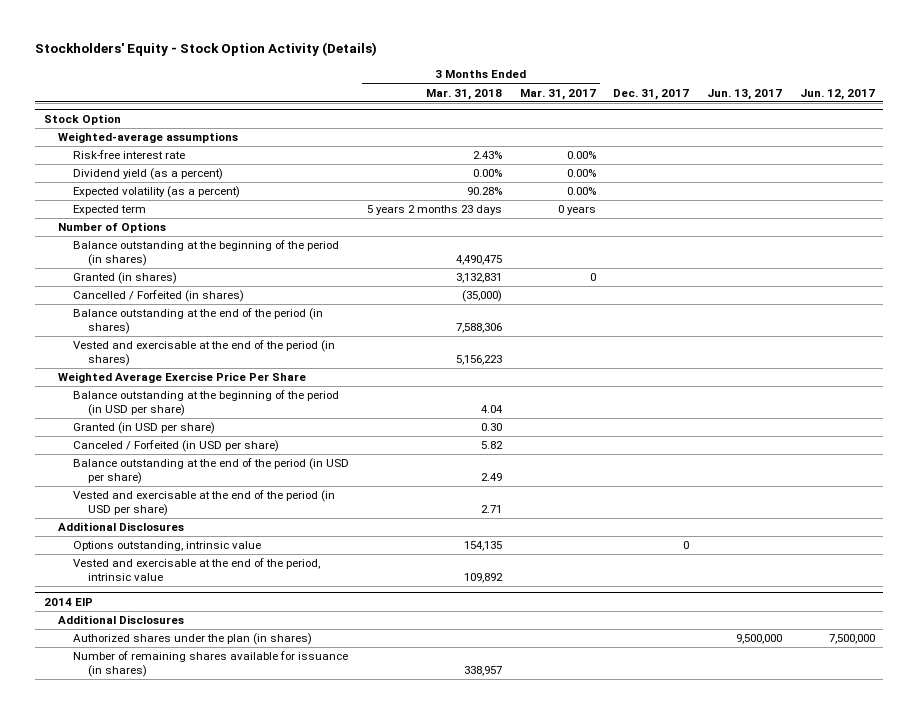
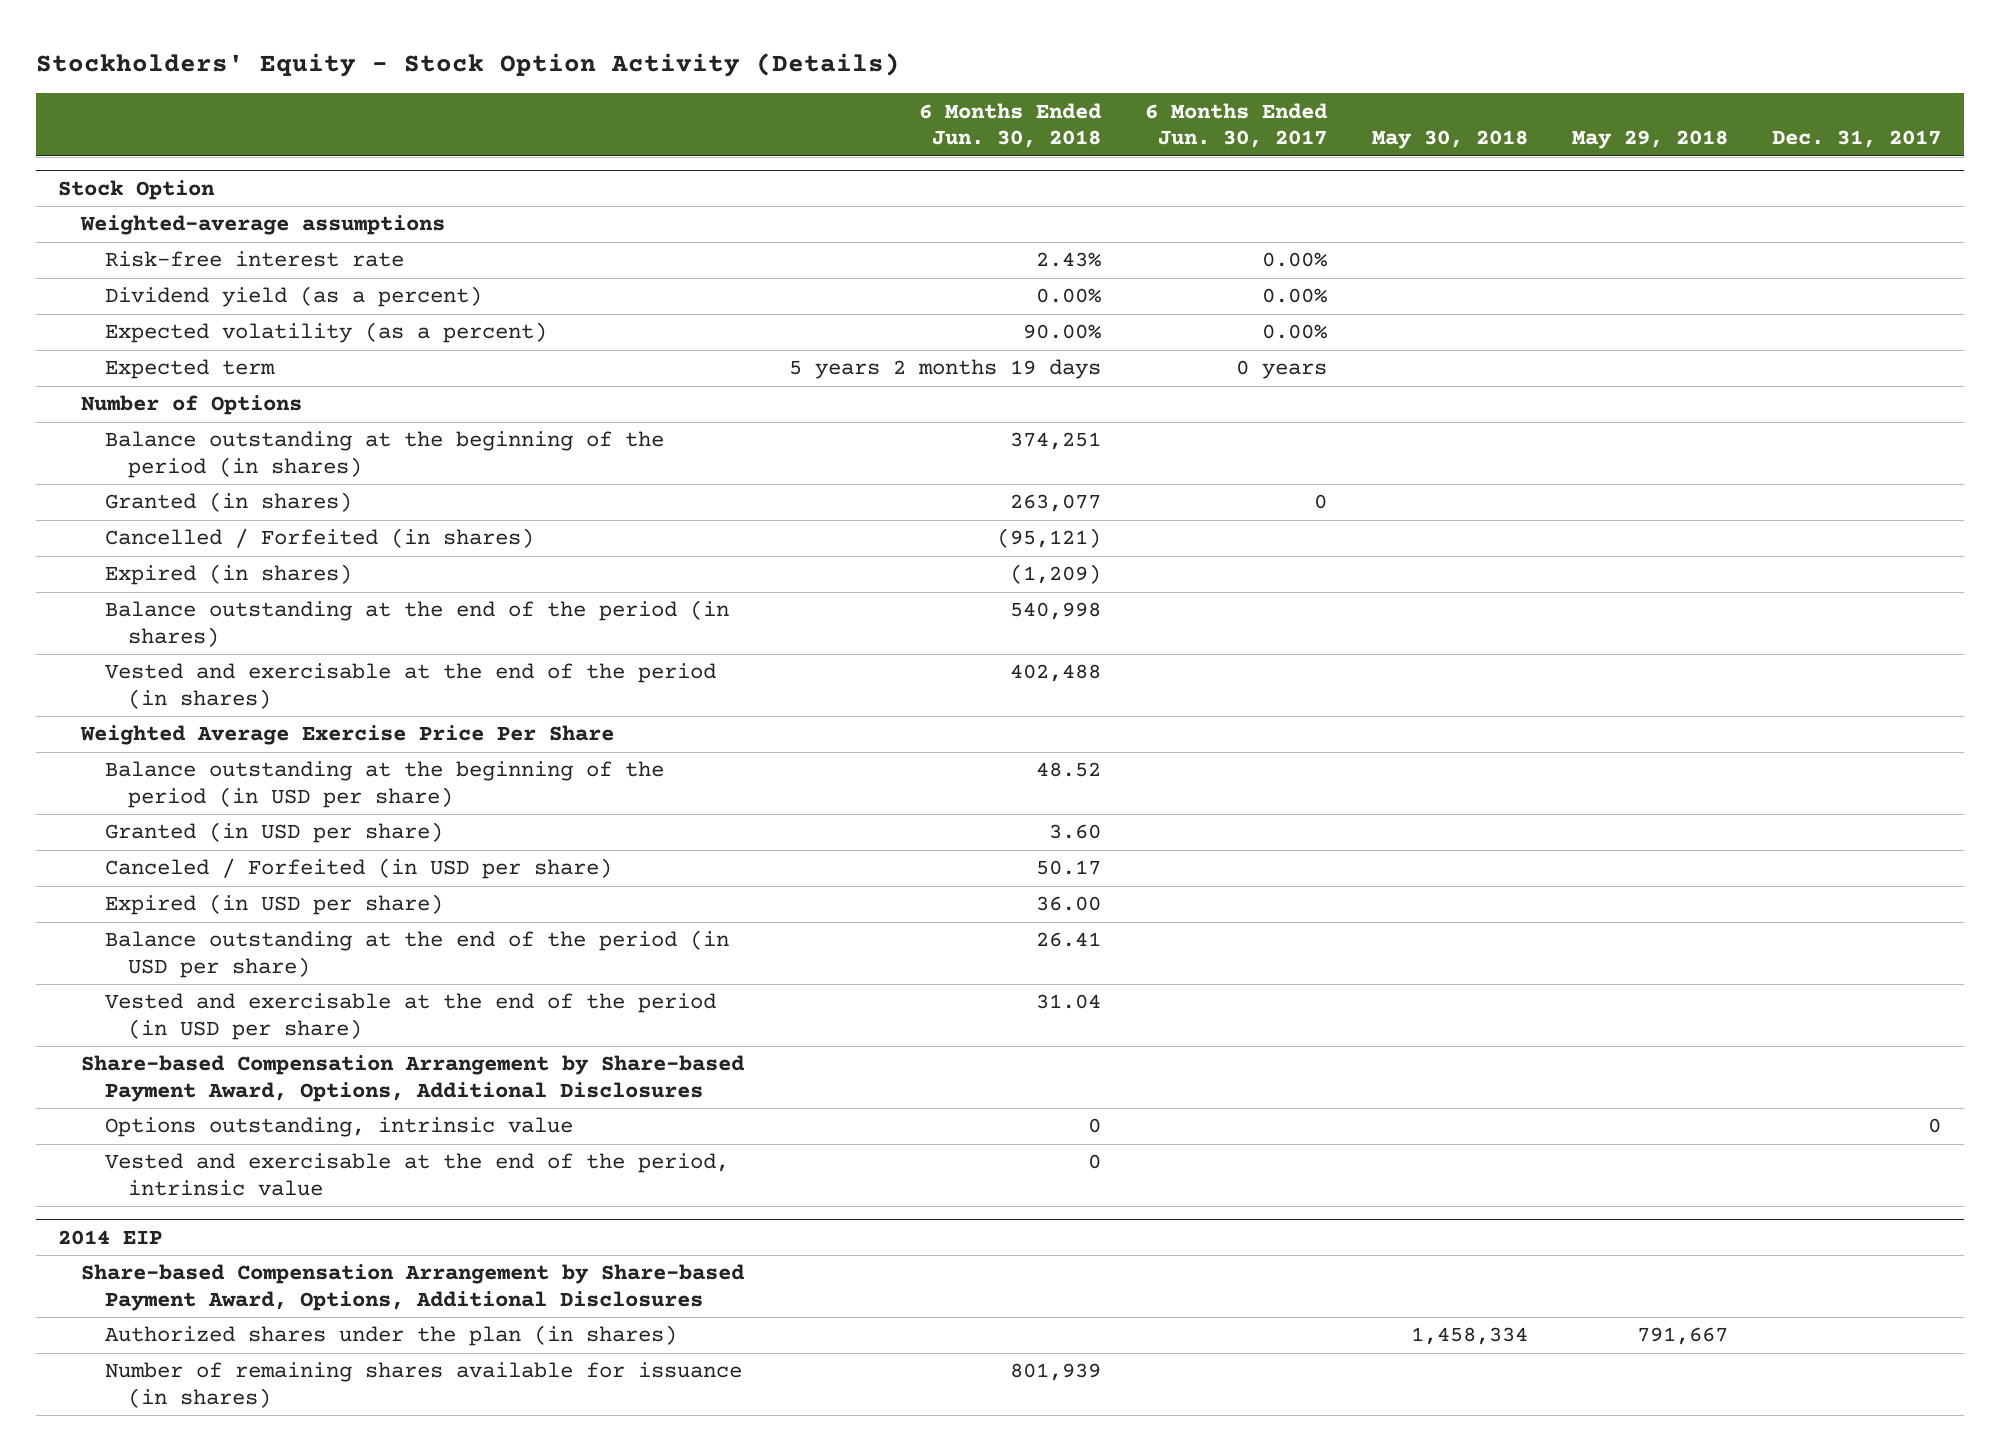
- | 3 Months Ended Mar. 31, 2018 | 3 Months Ended Mar. 31, 2017 | Dec. 31, 2017 | Jun. 13, 2017 | Jun. 12, 2017
+ | 6 Months Ended Jun. 30, 2018 | 6 Months Ended Jun. 30, 2017 | May 30, 2018 | May 29, 2018 | Dec. 31, 2017
@ Stock Option
+ Expired (in shares) | (1,209) | | | |
+ Expired (in USD per share) | 36.00 | | | |
- Additional Disclosures
+ Share-based Compensation Arrangement by Share-based Payment Award, Options, Additional Disclosures
@ 2014 EIP
- Additional Disclosures
+ Share-based Compensation Arrangement by Share-based Payment Award, Options, Additional Disclosures

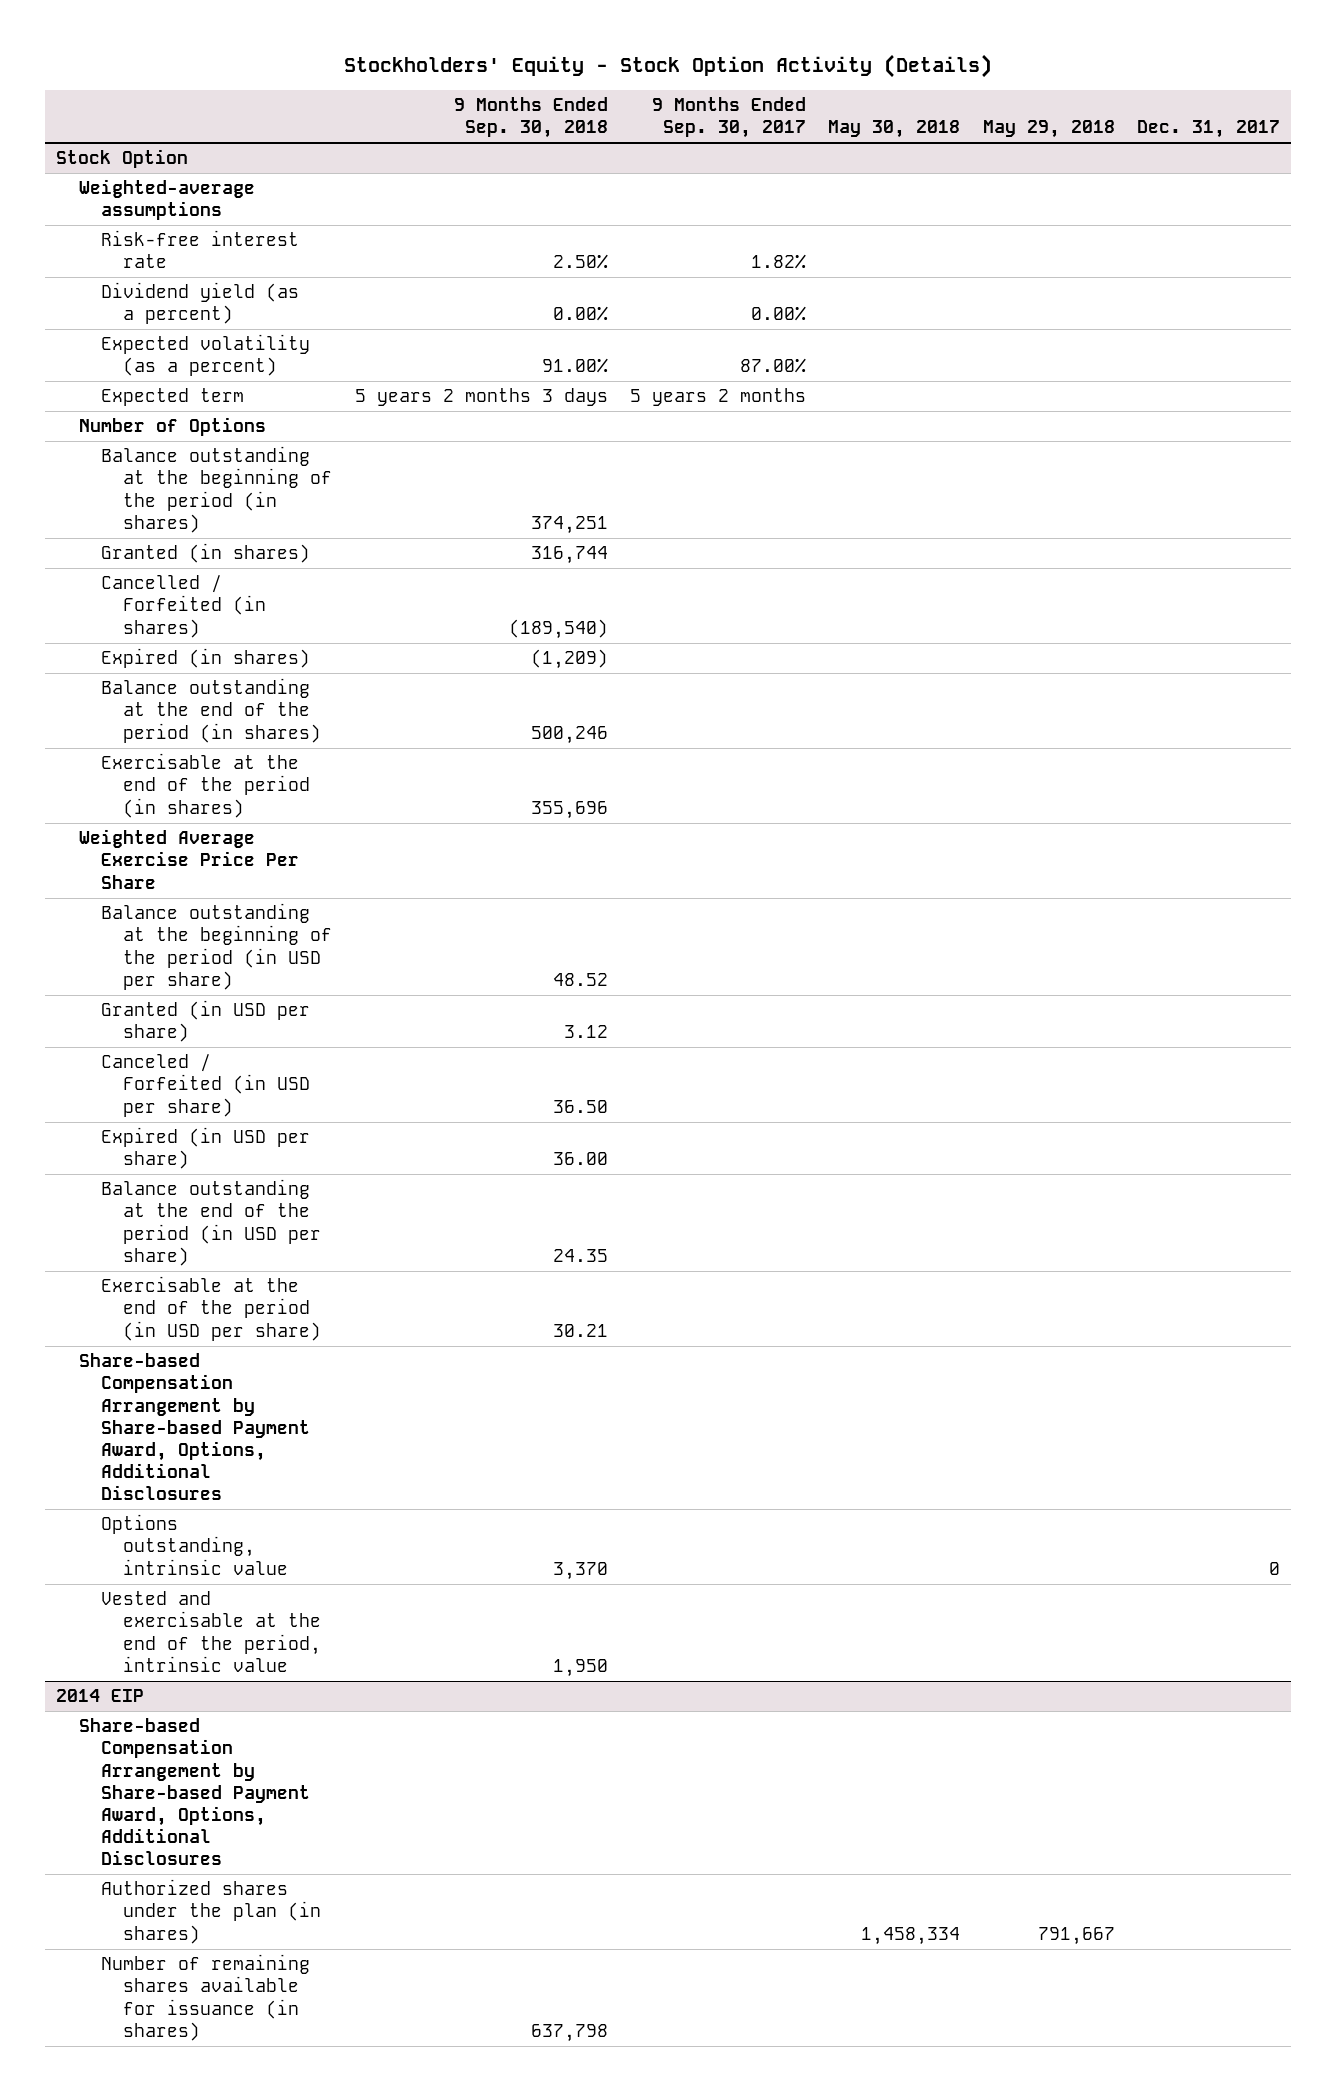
- | 6 Months Ended Jun. 30, 2018 | 6 Months Ended Jun. 30, 2017 | May 30, 2018 | May 29, 2018 | Dec. 31, 2017
+ | 9 Months Ended Sep. 30, 2018 | 9 Months Ended Sep. 30, 2017 | May 30, 2018 | May 29, 2018 | Dec. 31, 2017
@ Stock Option
- Vested and exercisable at the end of the period (in shares) | 402,488 | | | |
+ Exercisable at the end of the period (in shares) | 355,696 | | | |
- Vested and exercisable at the end of the period (in USD per share) | 31.04 | | | |
+ Exercisable at the end of the period (in USD per share) | 30.21 | | | |

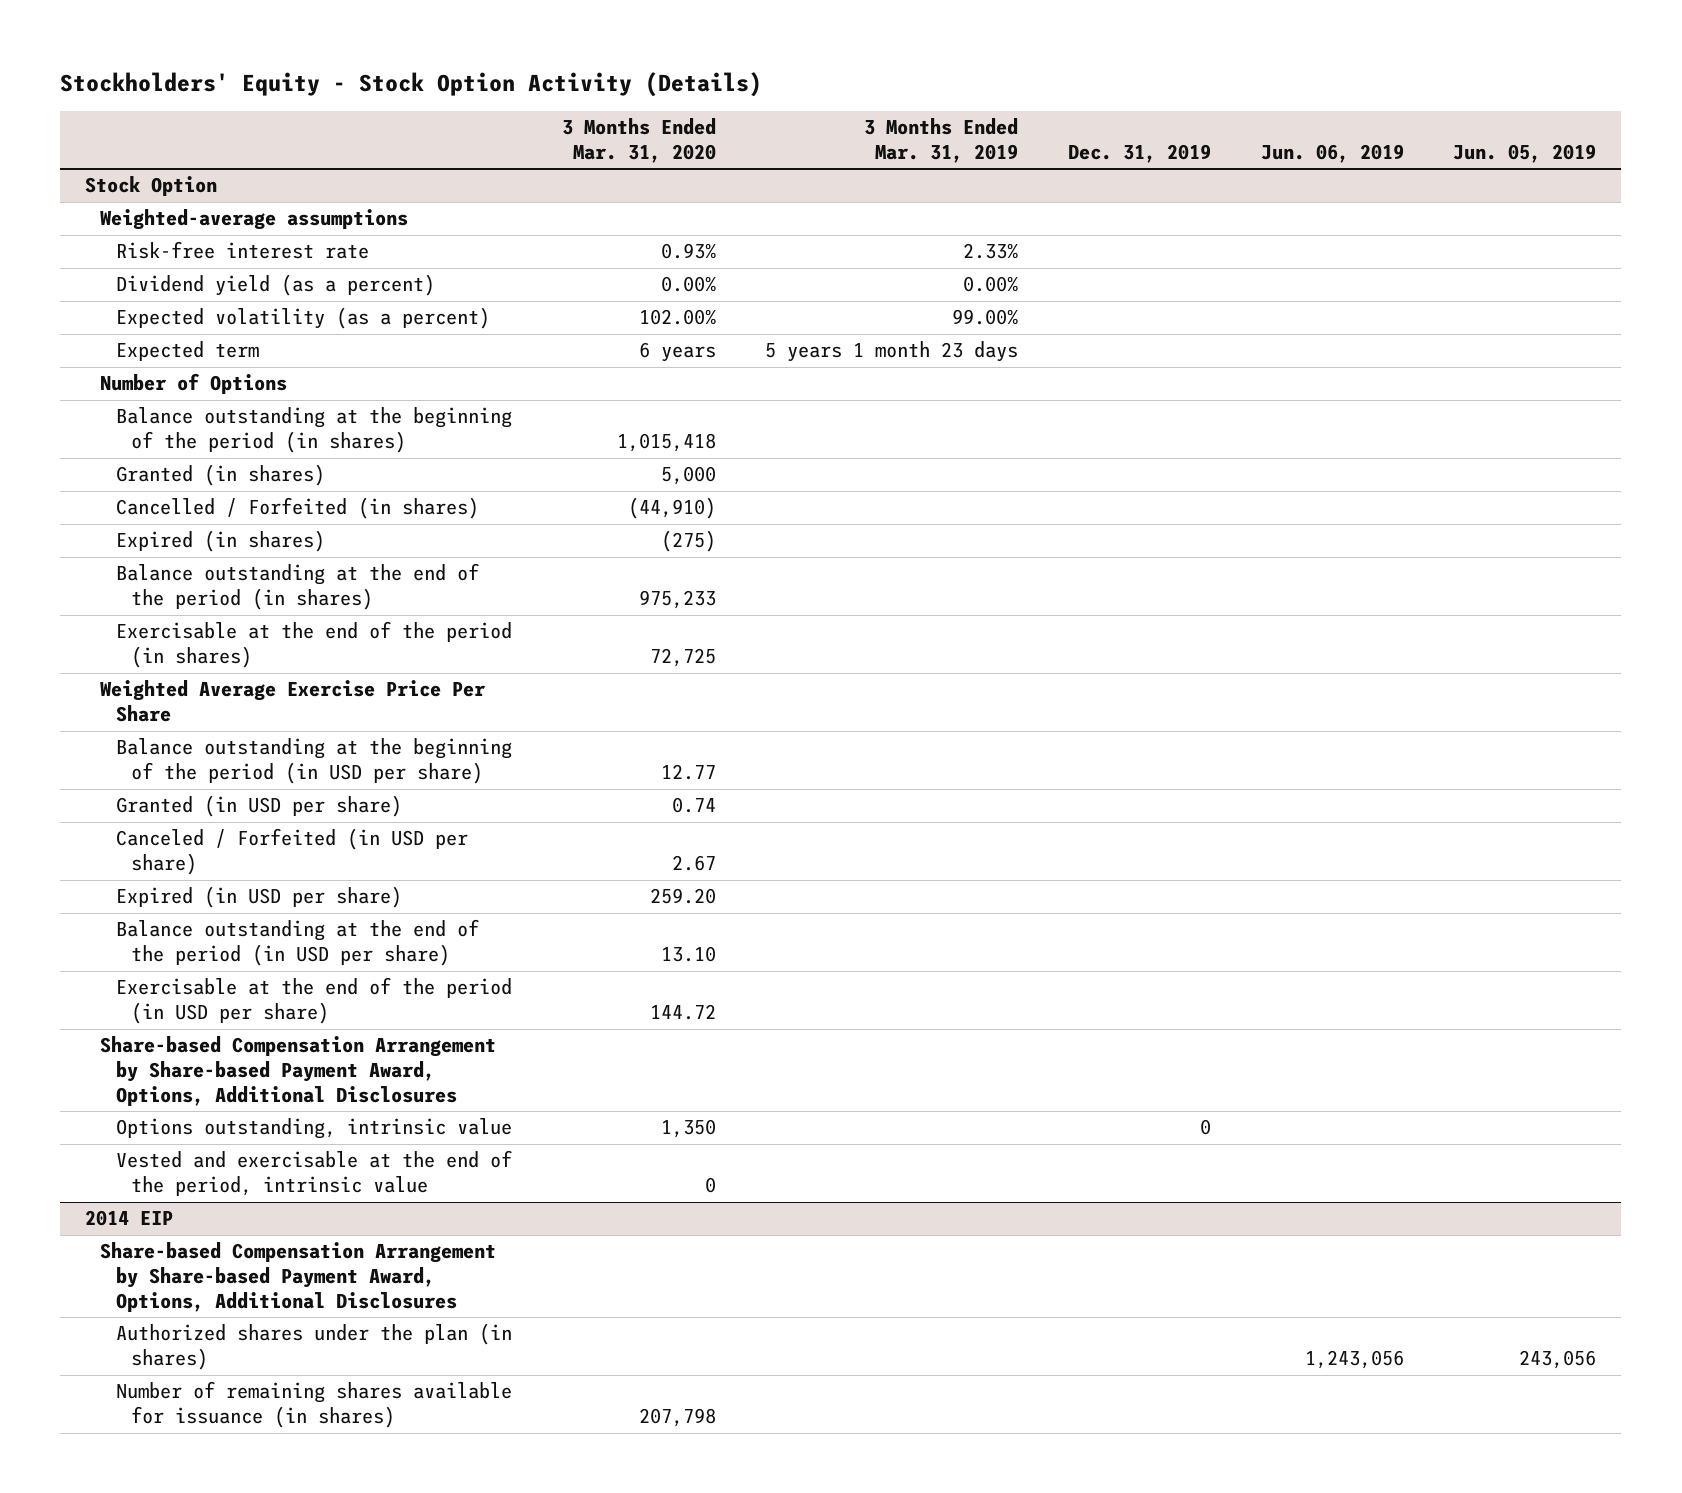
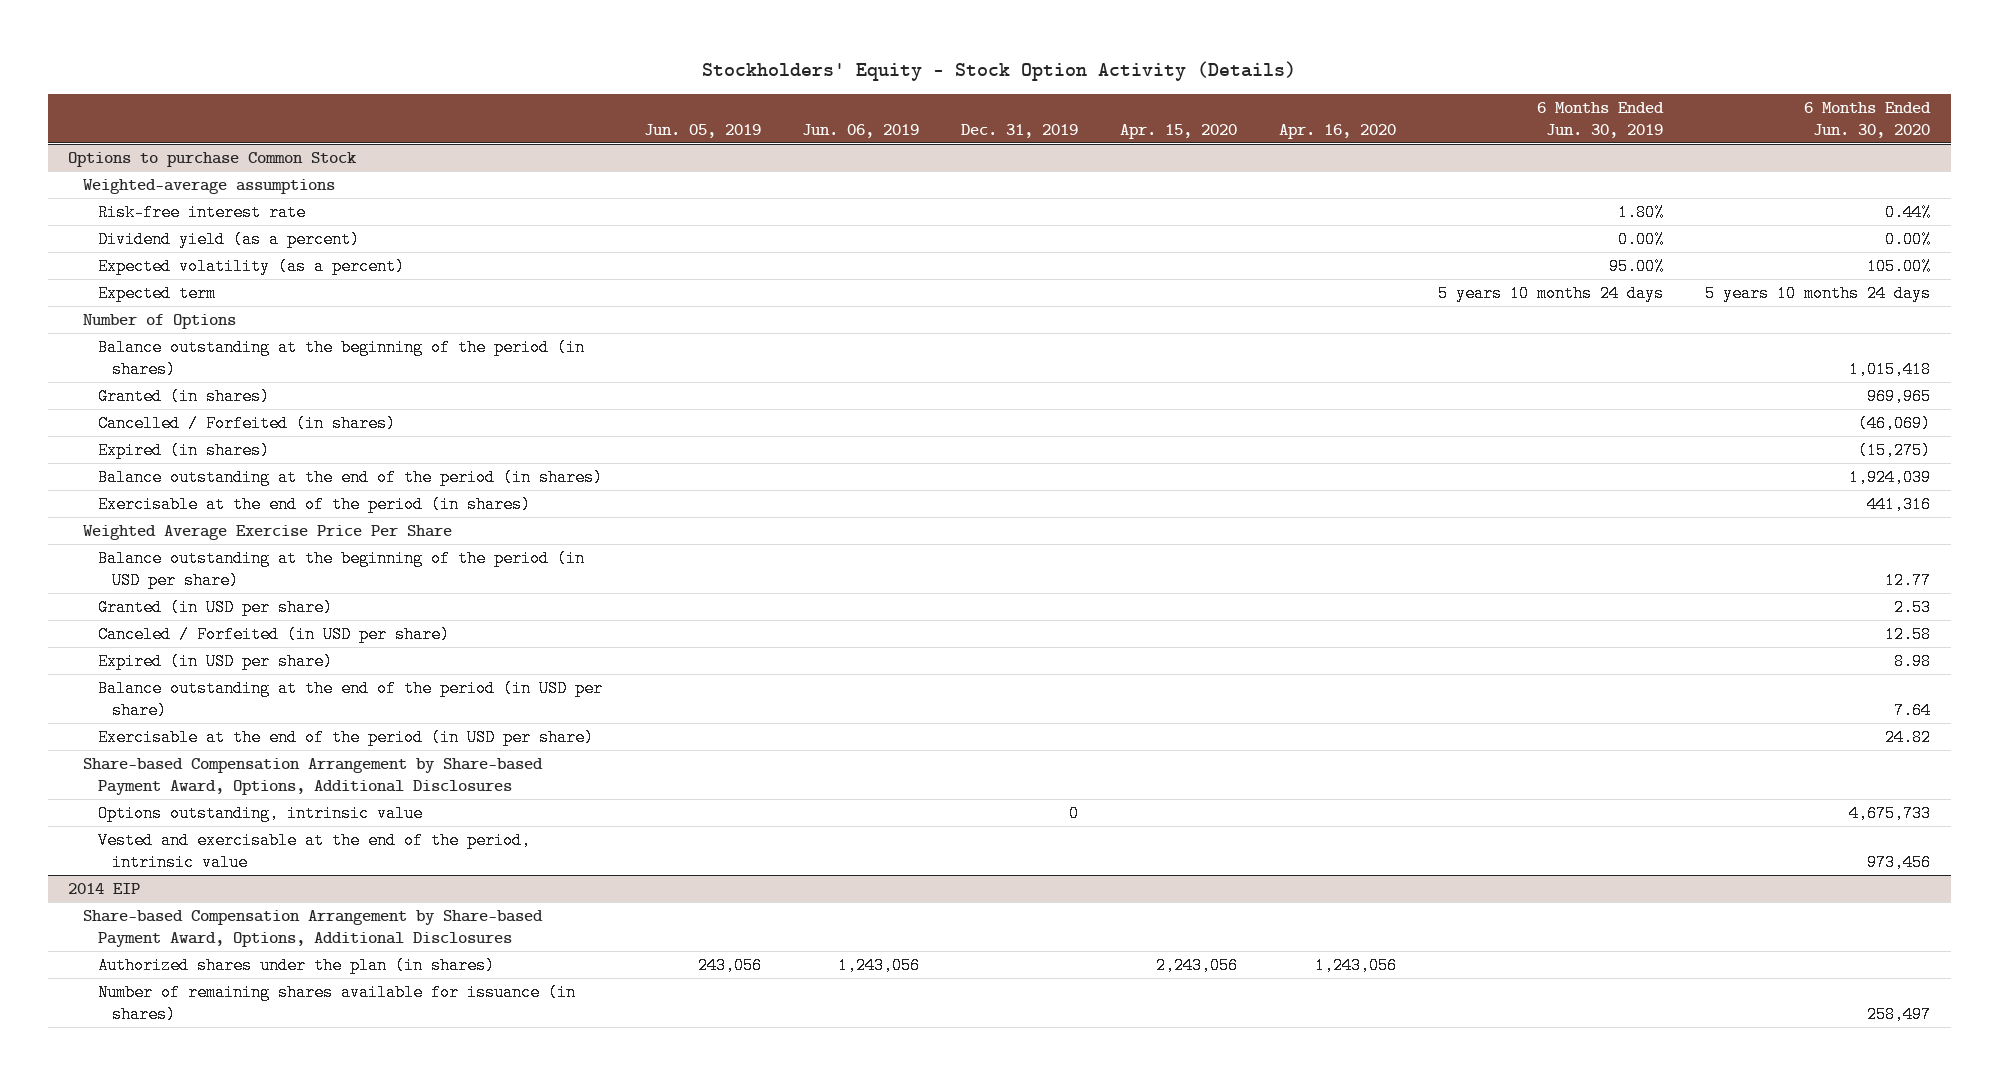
- | 3 Months Ended Mar. 31, 2020 | 3 Months Ended Mar. 31, 2019 | Dec. 31, 2019 | Jun. 06, 2019 | Jun. 05, 2019
+ | Jun. 05, 2019 | Jun. 06, 2019 | Dec. 31, 2019 | Apr. 15, 2020 | Apr. 16, 2020 | 6 Months Ended Jun. 30, 2019 | 6 Months Ended Jun. 30, 2020
- Stock Option
+ Options to purchase Common Stock

